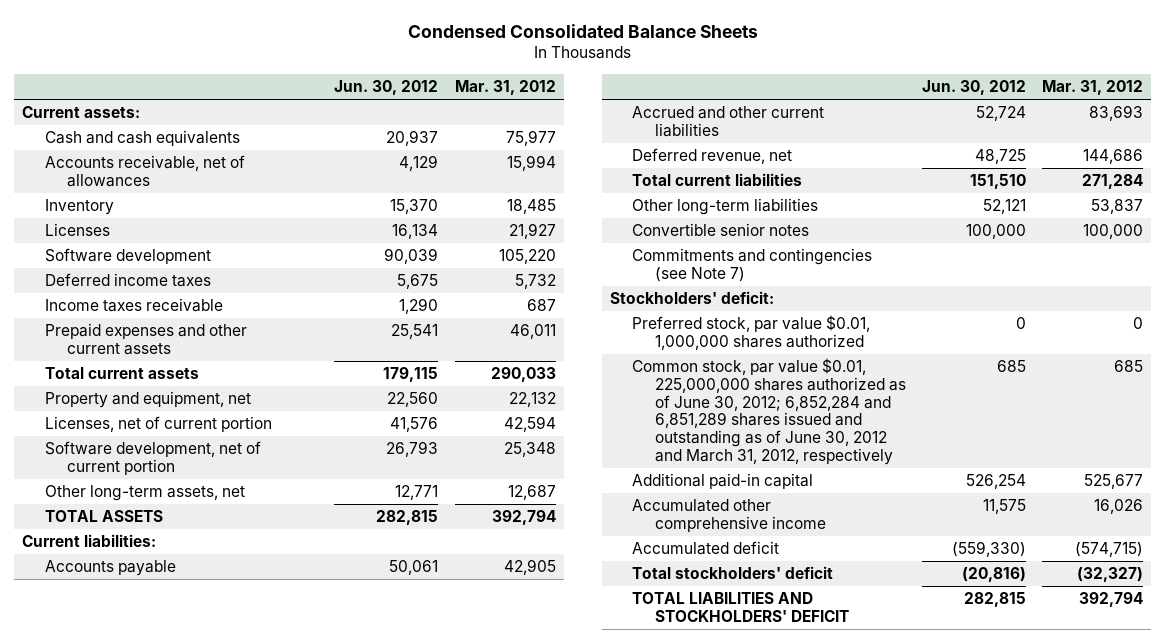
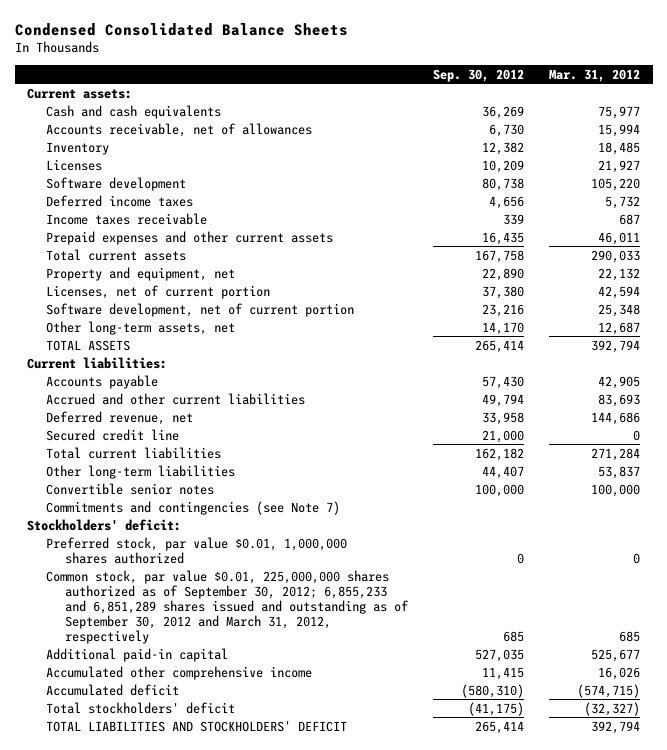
- | Jun. 30, 2012 | Mar. 31, 2012
+ | Sep. 30, 2012 | Mar. 31, 2012
+ Secured credit line | 21,000 | 0
- Common stock, par value $0.01, 225,000,000 shares authorized as of June 30, 2012; 6,852,284 and 6,851,289 shares issued and outstanding as of June 30, 2012 and March 31, 2012, respectively | 685 | 685
+ Common stock, par value $0.01, 225,000,000 shares authorized as of September 30, 2012; 6,855,233 and 6,851,289 shares issued and outstanding as of September 30, 2012 and March 31, 2012, respectively | 685 | 685

